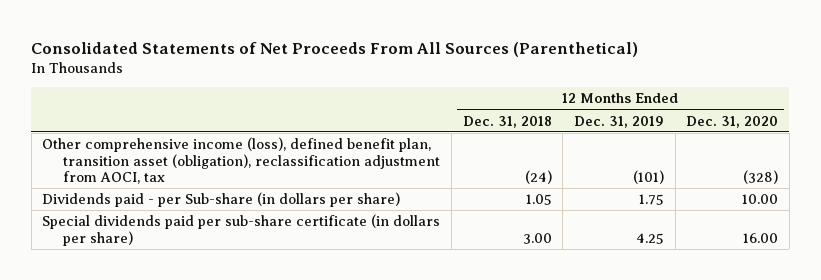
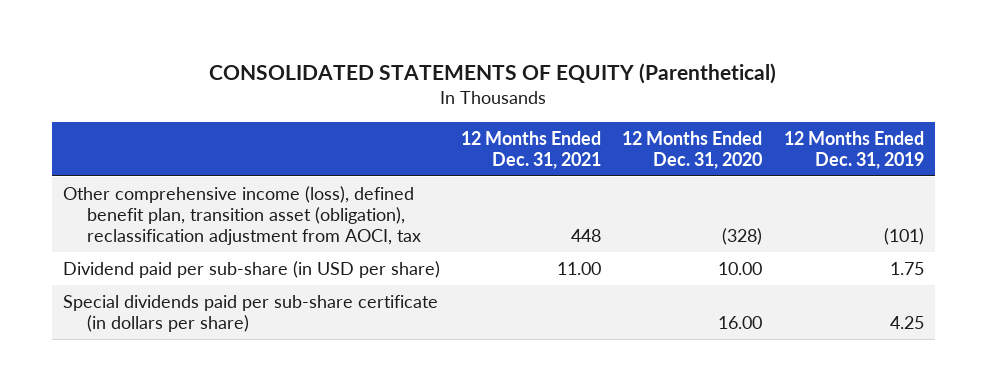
- Consolidated Statements of Net Proceeds From All Sources (Parenthetical)
+ CONSOLIDATED STATEMENTS OF EQUITY (Parenthetical)
- | 12 Months Ended Dec. 31, 2018 | 12 Months Ended Dec. 31, 2019 | 12 Months Ended Dec. 31, 2020
+ | 12 Months Ended Dec. 31, 2021 | 12 Months Ended Dec. 31, 2020 | 12 Months Ended Dec. 31, 2019
- Dividends paid - per Sub-share (in dollars per share) | 1.05 | 1.75 | 10.00
+ Dividend paid per sub-share (in USD per share) | 11.00 | 10.00 | 1.75

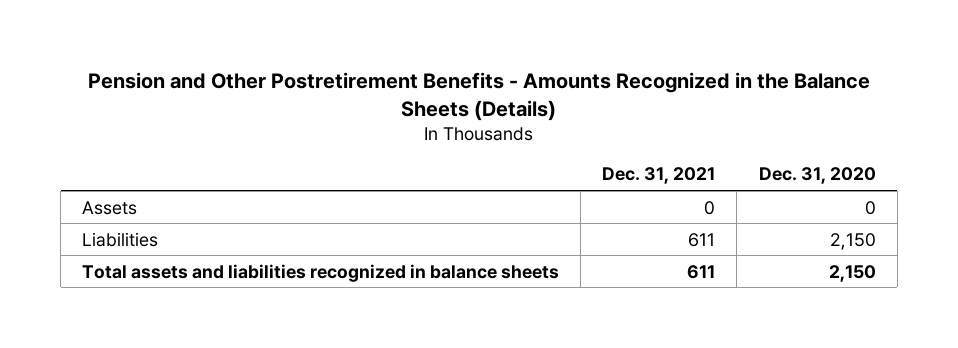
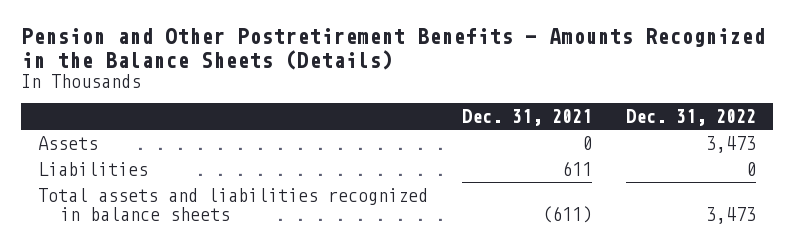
- | Dec. 31, 2021 | Dec. 31, 2020
+ | Dec. 31, 2021 | Dec. 31, 2022
- Total assets and liabilities recognized in balance sheets | 611 | 2,150
+ Total assets and liabilities recognized in balance sheets | (611) | 3,473

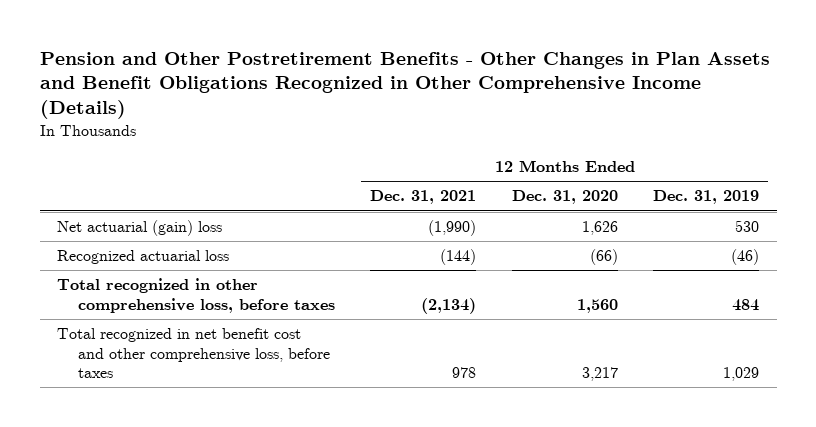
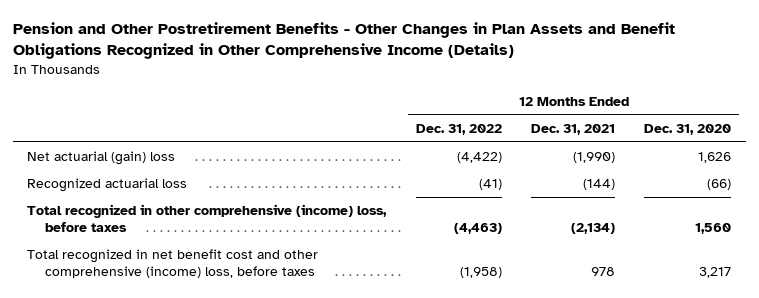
- | 12 Months Ended Dec. 31, 2021 | 12 Months Ended Dec. 31, 2020 | 12 Months Ended Dec. 31, 2019
+ | 12 Months Ended Dec. 31, 2022 | 12 Months Ended Dec. 31, 2021 | 12 Months Ended Dec. 31, 2020
- Total recognized in other comprehensive loss, before taxes | (2,134) | 1,560 | 484
- Total recognized in net benefit cost and other comprehensive loss, before taxes | 978 | 3,217 | 1,029
+ Total recognized in other comprehensive (income) loss, before taxes | (4,463) | (2,134) | 1,560
+ Total recognized in net benefit cost and other comprehensive (income) loss, before taxes | (1,958) | 978 | 3,217

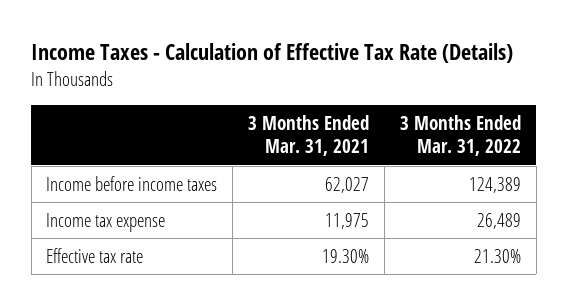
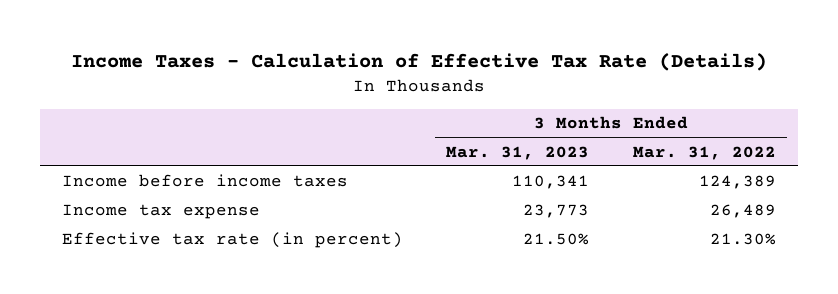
- | 3 Months Ended Mar. 31, 2021 | 3 Months Ended Mar. 31, 2022
+ | 3 Months Ended Mar. 31, 2023 | 3 Months Ended Mar. 31, 2022
- Effective tax rate | 19.30% | 21.30%
+ Effective tax rate (in percent) | 21.50% | 21.30%

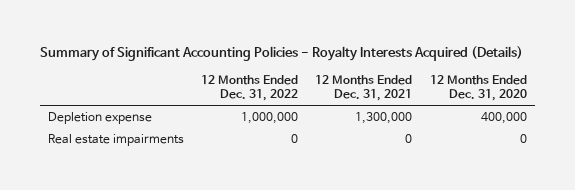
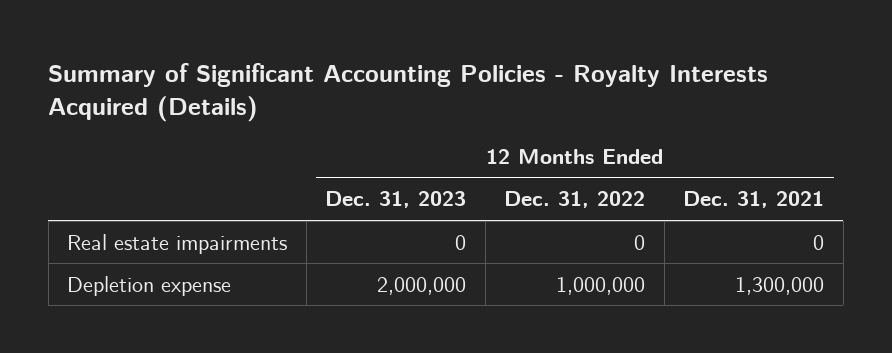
- | 12 Months Ended Dec. 31, 2022 | 12 Months Ended Dec. 31, 2021 | 12 Months Ended Dec. 31, 2020
+ | 12 Months Ended Dec. 31, 2023 | 12 Months Ended Dec. 31, 2022 | 12 Months Ended Dec. 31, 2021
moved down: Depletion expense | 2,000,000 | 1,000,000 | 1,300,000

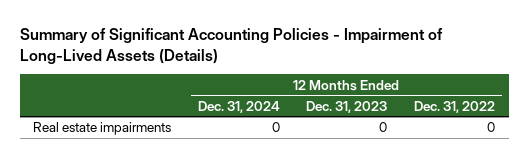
- Summary of Significant Accounting Policies - Royalty Interests Acquired (Details)
+ Summary of Significant Accounting Policies - Impairment of Long-Lived Assets (Details)
- | 12 Months Ended Dec. 31, 2023 | 12 Months Ended Dec. 31, 2022 | 12 Months Ended Dec. 31, 2021
+ | 12 Months Ended Dec. 31, 2024 | 12 Months Ended Dec. 31, 2023 | 12 Months Ended Dec. 31, 2022
- Depletion expense | 2,000,000 | 1,000,000 | 1,300,000

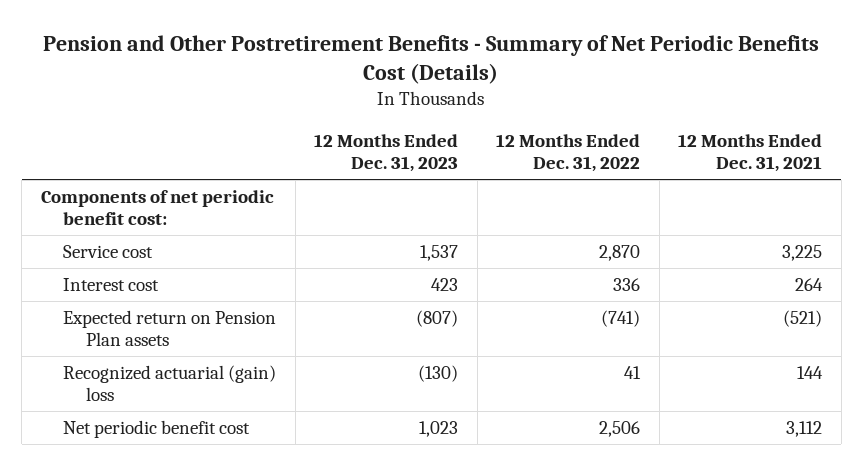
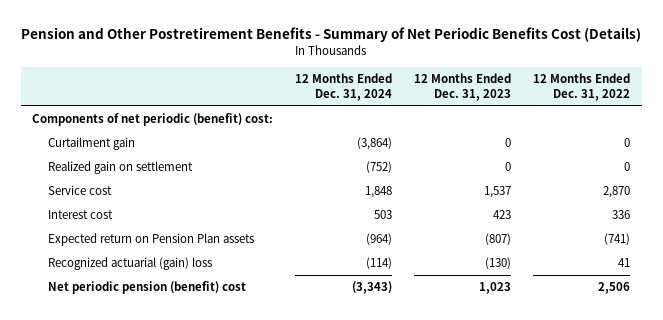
- | 12 Months Ended Dec. 31, 2023 | 12 Months Ended Dec. 31, 2022 | 12 Months Ended Dec. 31, 2021
+ | 12 Months Ended Dec. 31, 2024 | 12 Months Ended Dec. 31, 2023 | 12 Months Ended Dec. 31, 2022
- Components of net periodic benefit cost:
+ Components of net periodic (benefit) cost:
+ Curtailment gain | (3,864) | 0 | 0
+ Realized gain on settlement | (752) | 0 | 0
- Net periodic benefit cost | 1,023 | 2,506 | 3,112
+ Net periodic pension (benefit) cost | (3,343) | 1,023 | 2,506

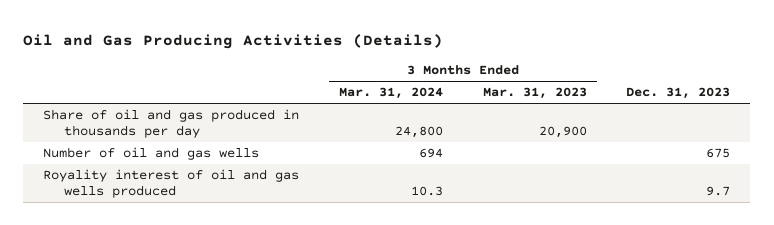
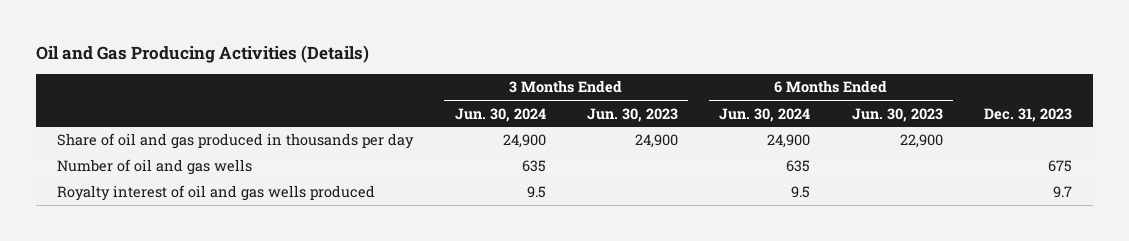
- | 3 Months Ended Mar. 31, 2024 | 3 Months Ended Mar. 31, 2023 | Dec. 31, 2023
+ | 3 Months Ended Jun. 30, 2024 | 3 Months Ended Jun. 30, 2023 | 6 Months Ended Jun. 30, 2024 | 6 Months Ended Jun. 30, 2023 | Dec. 31, 2023
- Royality interest of oil and gas wells produced | 10.3 | | 9.7
+ Royalty interest of oil and gas wells produced | 9.5 | | 9.5 | | 9.7

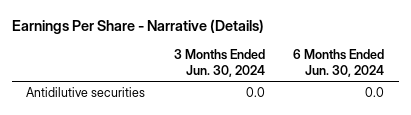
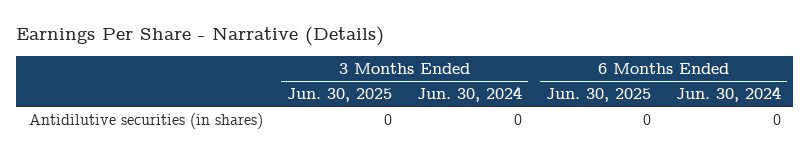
- | 3 Months Ended Jun. 30, 2024 | 6 Months Ended Jun. 30, 2024
+ | 3 Months Ended Jun. 30, 2025 | 3 Months Ended Jun. 30, 2024 | 6 Months Ended Jun. 30, 2025 | 6 Months Ended Jun. 30, 2024
- Antidilutive securities | 0.0 | 0.0
+ Antidilutive securities (in shares) | 0 | 0 | 0 | 0

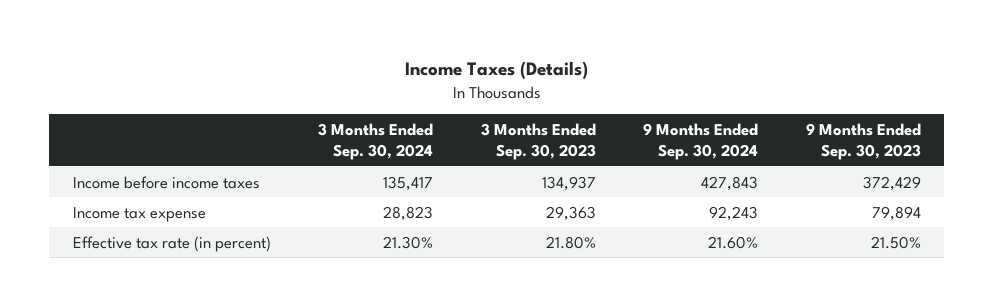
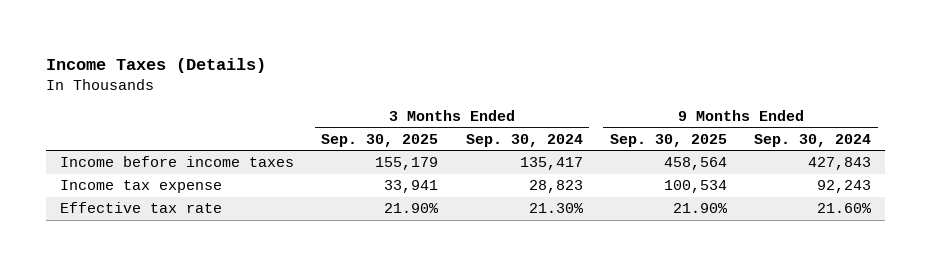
- | 3 Months Ended Sep. 30, 2024 | 3 Months Ended Sep. 30, 2023 | 9 Months Ended Sep. 30, 2024 | 9 Months Ended Sep. 30, 2023
+ | 3 Months Ended Sep. 30, 2025 | 3 Months Ended Sep. 30, 2024 | 9 Months Ended Sep. 30, 2025 | 9 Months Ended Sep. 30, 2024
- Effective tax rate (in percent) | 21.30% | 21.80% | 21.60% | 21.50%
+ Effective tax rate | 21.90% | 21.30% | 21.90% | 21.60%

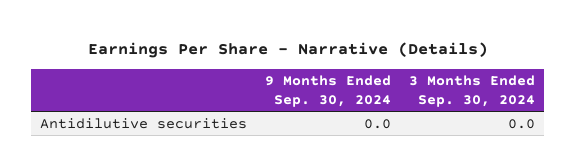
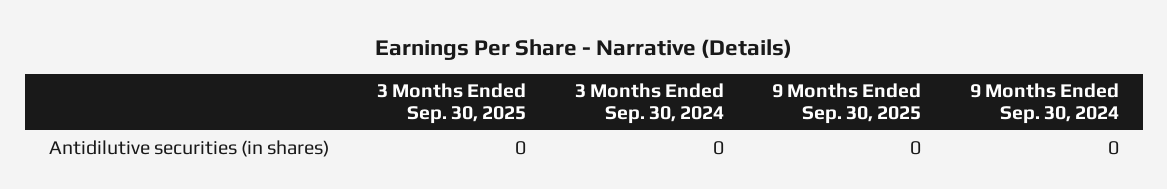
- | 9 Months Ended Sep. 30, 2024 | 3 Months Ended Sep. 30, 2024
+ | 3 Months Ended Sep. 30, 2025 | 3 Months Ended Sep. 30, 2024 | 9 Months Ended Sep. 30, 2025 | 9 Months Ended Sep. 30, 2024
- Antidilutive securities | 0.0 | 0.0
+ Antidilutive securities (in shares) | 0 | 0 | 0 | 0

